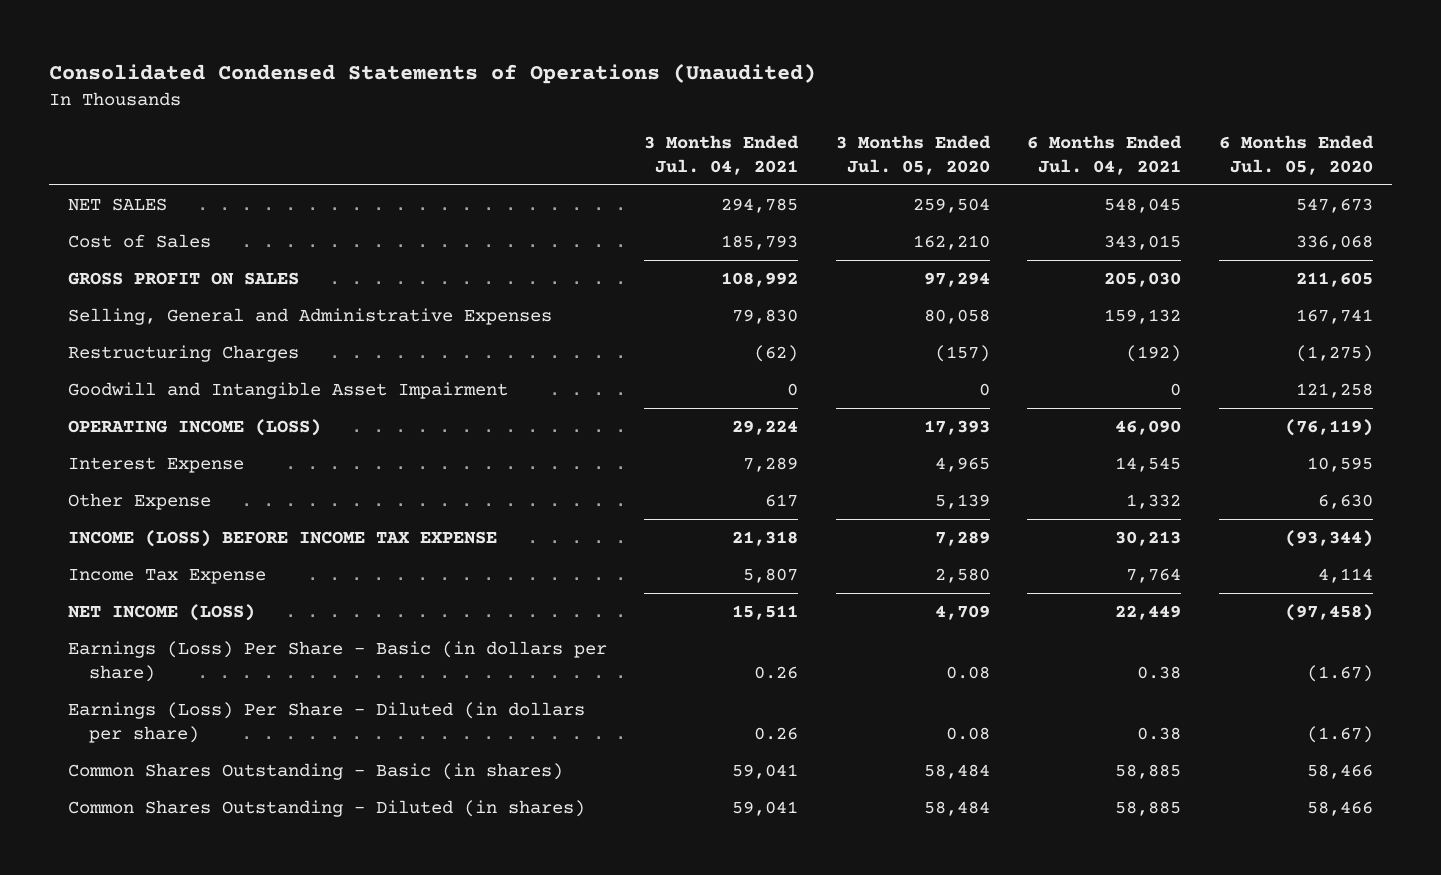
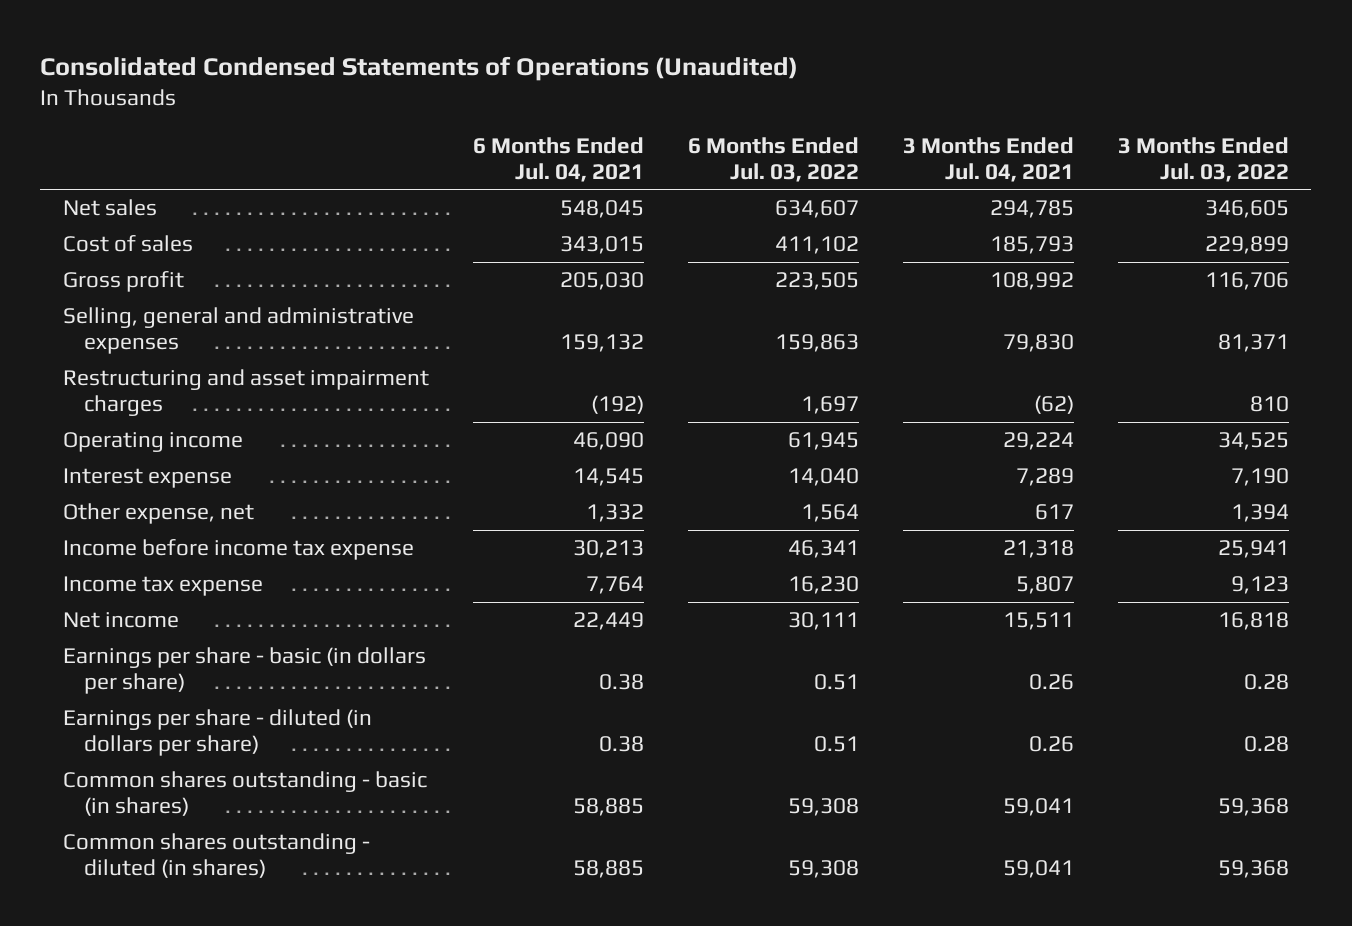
- | 3 Months Ended Jul. 04, 2021 | 3 Months Ended Jul. 05, 2020 | 6 Months Ended Jul. 04, 2021 | 6 Months Ended Jul. 05, 2020
+ | 6 Months Ended Jul. 04, 2021 | 6 Months Ended Jul. 03, 2022 | 3 Months Ended Jul. 04, 2021 | 3 Months Ended Jul. 03, 2022
- NET SALES | 294,785 | 259,504 | 548,045 | 547,673
- Cost of Sales | 185,793 | 162,210 | 343,015 | 336,068
- GROSS PROFIT ON SALES | 108,992 | 97,294 | 205,030 | 211,605
- Selling, General and Administrative Expenses | 79,830 | 80,058 | 159,132 | 167,741
- Restructuring Charges | (62) | (157) | (192) | (1,275)
- Goodwill and Intangible Asset Impairment | 0 | 0 | 0 | 121,258
- OPERATING INCOME (LOSS) | 29,224 | 17,393 | 46,090 | (76,119)
- Interest Expense | 7,289 | 4,965 | 14,545 | 10,595
- Other Expense | 617 | 5,139 | 1,332 | 6,630
- INCOME (LOSS) BEFORE INCOME TAX EXPENSE | 21,318 | 7,289 | 30,213 | (93,344)
- Income Tax Expense | 5,807 | 2,580 | 7,764 | 4,114
- NET INCOME (LOSS) | 15,511 | 4,709 | 22,449 | (97,458)
- Earnings (Loss) Per Share - Basic (in dollars per share) | 0.26 | 0.08 | 0.38 | (1.67)
- Earnings (Loss) Per Share - Diluted (in dollars per share) | 0.26 | 0.08 | 0.38 | (1.67)
- Common Shares Outstanding - Basic (in shares) | 59,041 | 58,484 | 58,885 | 58,466
- Common Shares Outstanding - Diluted (in shares) | 59,041 | 58,484 | 58,885 | 58,466
+ Net sales | 548,045 | 634,607 | 294,785 | 346,605
+ Cost of sales | 343,015 | 411,102 | 185,793 | 229,899
+ Gross profit | 205,030 | 223,505 | 108,992 | 116,706
+ Selling, general and administrative expenses | 159,132 | 159,863 | 79,830 | 81,371
+ Restructuring and asset impairment charges | (192) | 1,697 | (62) | 810
+ Operating income | 46,090 | 61,945 | 29,224 | 34,525
+ Interest expense | 14,545 | 14,040 | 7,289 | 7,190
+ Other expense, net | 1,332 | 1,564 | 617 | 1,394
+ Income before income tax expense | 30,213 | 46,341 | 21,318 | 25,941
+ Income tax expense | 7,764 | 16,230 | 5,807 | 9,123
+ Net income | 22,449 | 30,111 | 15,511 | 16,818
+ Earnings per share - basic (in dollars per share) | 0.38 | 0.51 | 0.26 | 0.28
+ Earnings per share - diluted (in dollars per share) | 0.38 | 0.51 | 0.26 | 0.28
+ Common shares outstanding - basic (in shares) | 58,885 | 59,308 | 59,041 | 59,368
+ Common shares outstanding - diluted (in shares) | 58,885 | 59,308 | 59,041 | 59,368

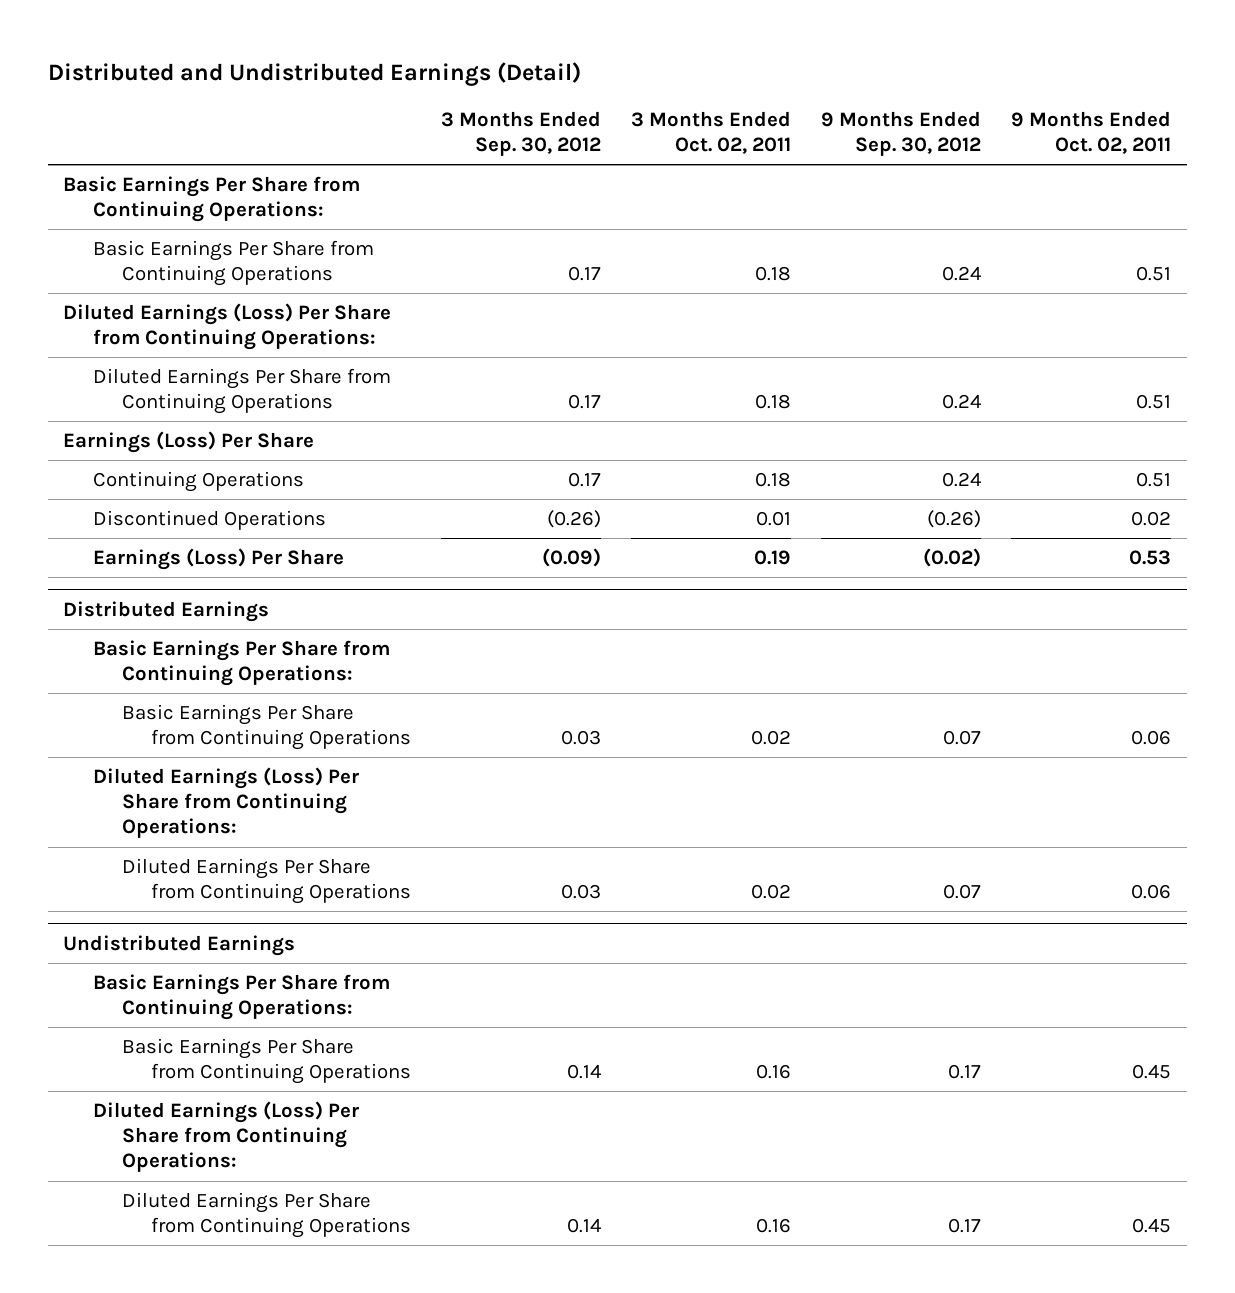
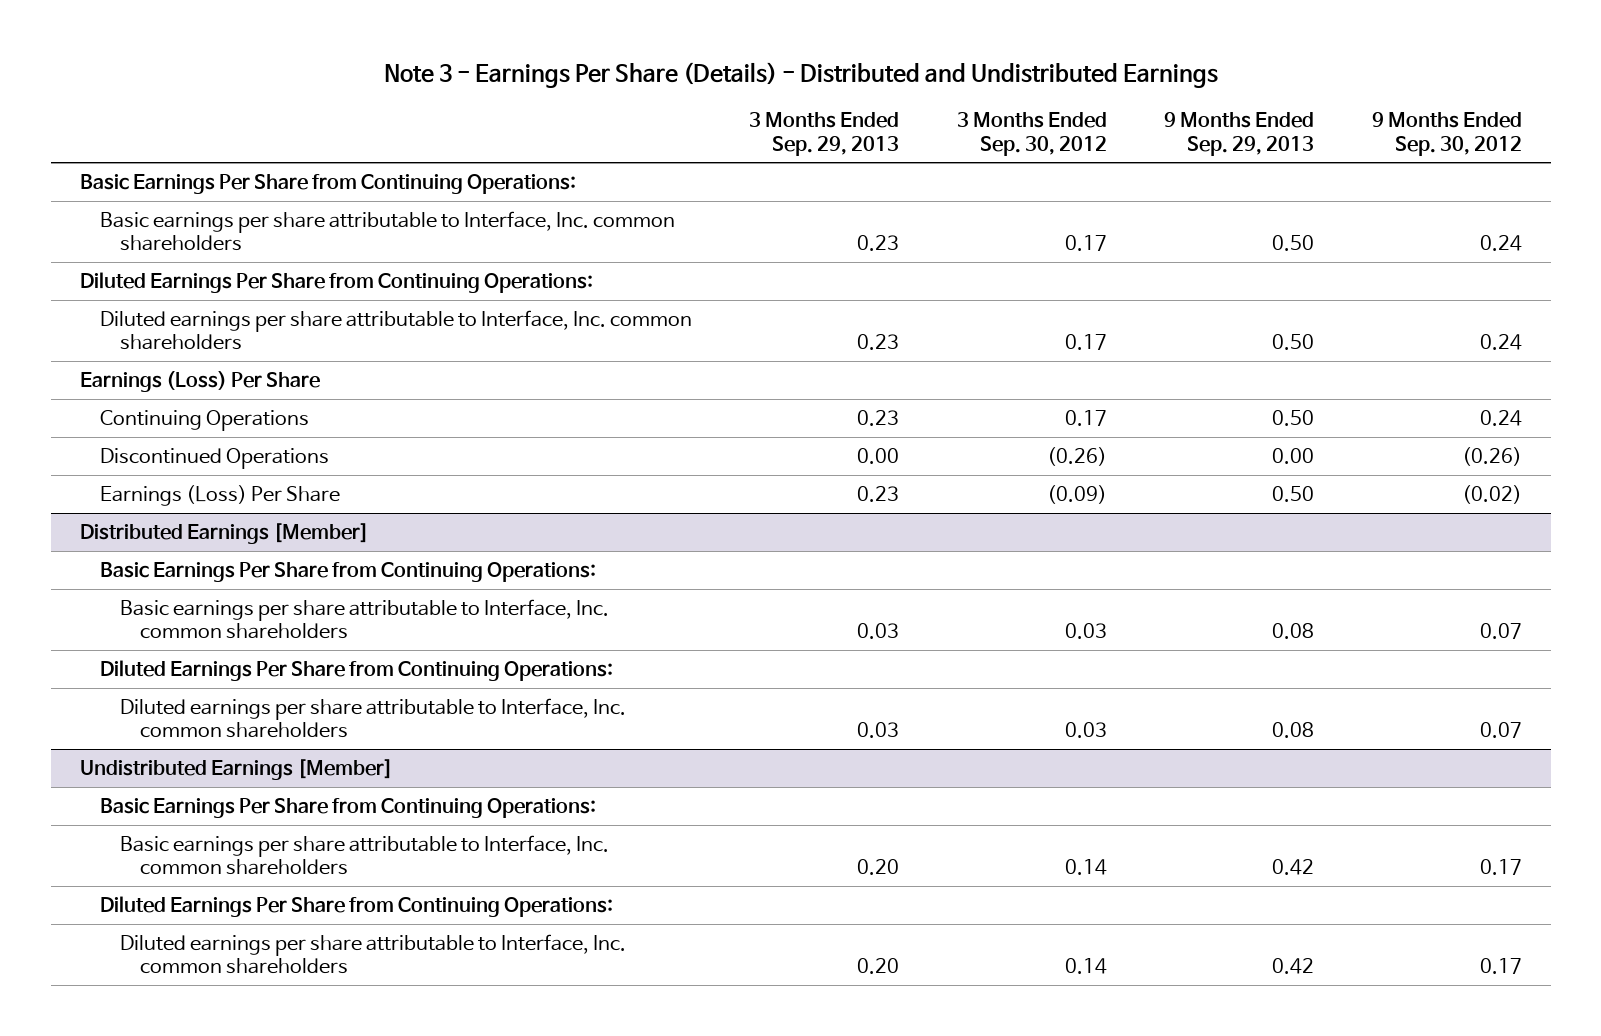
- Distributed and Undistributed Earnings (Detail)
+ Note 3 - Earnings Per Share (Details) - Distributed and Undistributed Earnings
- | 3 Months Ended Sep. 30, 2012 | 3 Months Ended Oct. 02, 2011 | 9 Months Ended Sep. 30, 2012 | 9 Months Ended Oct. 02, 2011
+ | 3 Months Ended Sep. 29, 2013 | 3 Months Ended Sep. 30, 2012 | 9 Months Ended Sep. 29, 2013 | 9 Months Ended Sep. 30, 2012
- Basic Earnings Per Share from Continuing Operations | 0.17 | 0.18 | 0.24 | 0.51
- Diluted Earnings (Loss) Per Share from Continuing Operations:
- Diluted Earnings Per Share from Continuing Operations | 0.17 | 0.18 | 0.24 | 0.51
+ Basic earnings per share attributable to Interface, Inc. common shareholders | 0.23 | 0.17 | 0.50 | 0.24
+ Diluted Earnings Per Share from Continuing Operations:
+ Diluted earnings per share attributable to Interface, Inc. common shareholders | 0.23 | 0.17 | 0.50 | 0.24
- Distributed Earnings
+ Distributed Earnings [Member]
- Basic Earnings Per Share from Continuing Operations | 0.03 | 0.02 | 0.07 | 0.06
- Diluted Earnings (Loss) Per Share from Continuing Operations:
- Diluted Earnings Per Share from Continuing Operations | 0.03 | 0.02 | 0.07 | 0.06
- Undistributed Earnings
+ Basic earnings per share attributable to Interface, Inc. common shareholders | 0.03 | 0.03 | 0.08 | 0.07
+ Diluted Earnings Per Share from Continuing Operations:
+ Diluted earnings per share attributable to Interface, Inc. common shareholders | 0.03 | 0.03 | 0.08 | 0.07
+ Undistributed Earnings [Member]
- Basic Earnings Per Share from Continuing Operations | 0.14 | 0.16 | 0.17 | 0.45
- Diluted Earnings (Loss) Per Share from Continuing Operations:
- Diluted Earnings Per Share from Continuing Operations | 0.14 | 0.16 | 0.17 | 0.45
+ Basic earnings per share attributable to Interface, Inc. common shareholders | 0.20 | 0.14 | 0.42 | 0.17
+ Diluted Earnings Per Share from Continuing Operations:
+ Diluted earnings per share attributable to Interface, Inc. common shareholders | 0.20 | 0.14 | 0.42 | 0.17

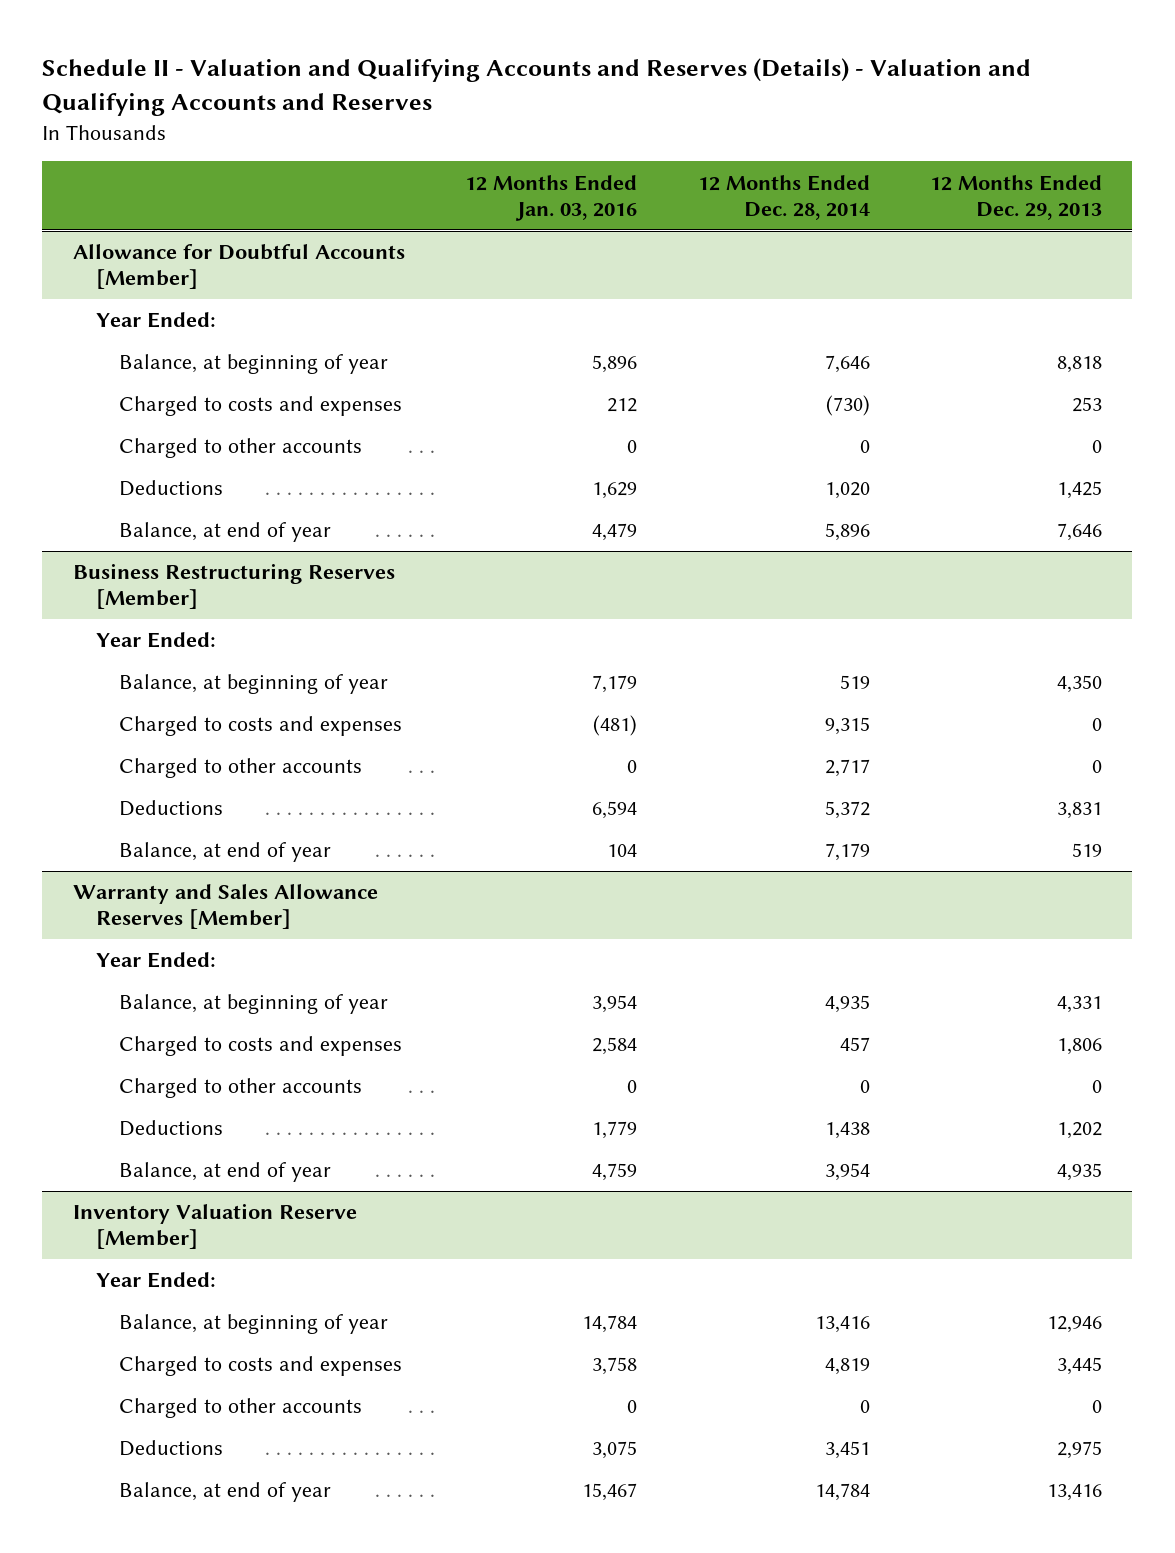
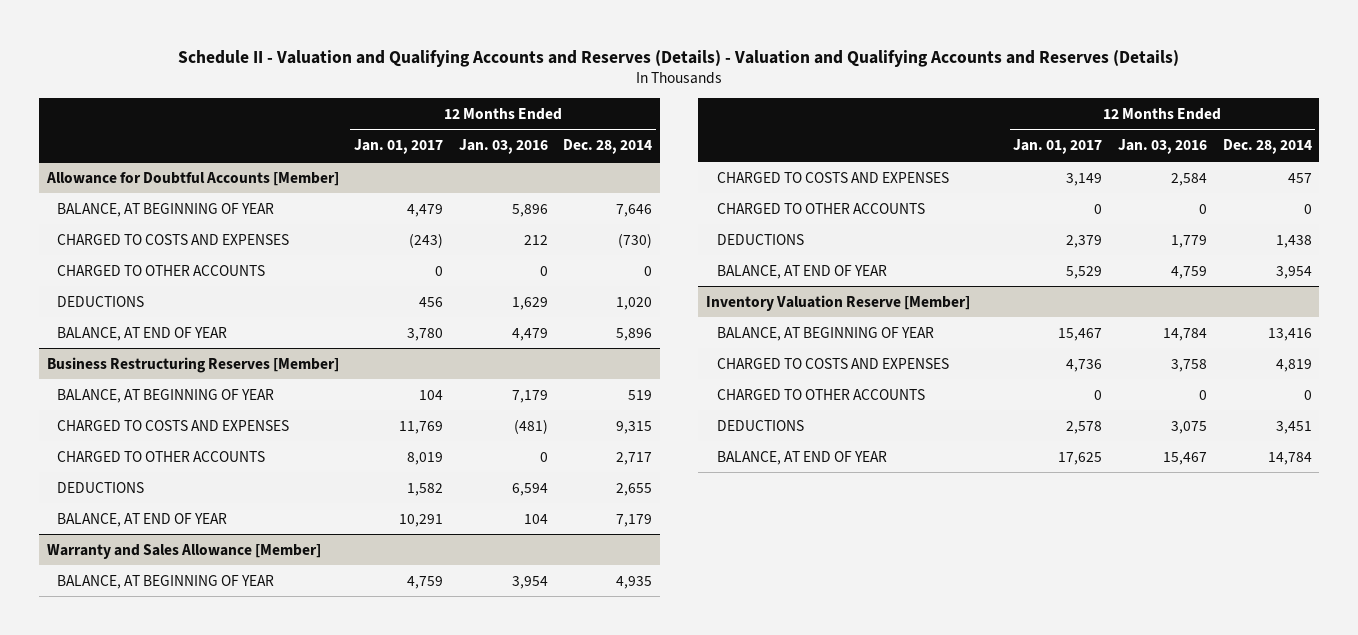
- Schedule II - Valuation and Qualifying Accounts and Reserves (Details) - Valuation and Qualifying Accounts and Reserves
+ Schedule II - Valuation and Qualifying Accounts and Reserves (Details) - Valuation and Qualifying Accounts and Reserves (Details)
- | 12 Months Ended Jan. 03, 2016 | 12 Months Ended Dec. 28, 2014 | 12 Months Ended Dec. 29, 2013
+ | 12 Months Ended Jan. 01, 2017 | 12 Months Ended Jan. 03, 2016 | 12 Months Ended Dec. 28, 2014
@ Allowance for Doubtful Accounts [Member]
- Year Ended:
- Balance, at beginning of year | 5,896 | 7,646 | 8,818
- Charged to costs and expenses | 212 | (730) | 253
- Charged to other accounts | 0 | 0 | 0
- Deductions | 1,629 | 1,020 | 1,425
- Balance, at end of year | 4,479 | 5,896 | 7,646
+ BALANCE, AT BEGINNING OF YEAR | 4,479 | 5,896 | 7,646
+ CHARGED TO COSTS AND EXPENSES | (243) | 212 | (730)
+ CHARGED TO OTHER ACCOUNTS | 0 | 0 | 0
+ DEDUCTIONS | 456 | 1,629 | 1,020
+ BALANCE, AT END OF YEAR | 3,780 | 4,479 | 5,896
@ Business Restructuring Reserves [Member]
- Year Ended:
- Balance, at beginning of year | 7,179 | 519 | 4,350
- Charged to costs and expenses | (481) | 9,315 | 0
- Charged to other accounts | 0 | 2,717 | 0
- Deductions | 6,594 | 5,372 | 3,831
- Balance, at end of year | 104 | 7,179 | 519
- Warranty and Sales Allowance Reserves [Member]
- Year Ended:
- Balance, at beginning of year | 3,954 | 4,935 | 4,331
- Charged to costs and expenses | 2,584 | 457 | 1,806
- Charged to other accounts | 0 | 0 | 0
- Deductions | 1,779 | 1,438 | 1,202
- Balance, at end of year | 4,759 | 3,954 | 4,935
@ Business Restructuring Reserves [Member]
+ BALANCE, AT BEGINNING OF YEAR | 104 | 7,179 | 519
+ CHARGED TO COSTS AND EXPENSES | 11,769 | (481) | 9,315
+ CHARGED TO OTHER ACCOUNTS | 8,019 | 0 | 2,717
+ DEDUCTIONS | 1,582 | 6,594 | 2,655
+ BALANCE, AT END OF YEAR | 10,291 | 104 | 7,179
+ Warranty and Sales Allowance [Member]
+ BALANCE, AT BEGINNING OF YEAR | 4,759 | 3,954 | 4,935
+ CHARGED TO COSTS AND EXPENSES | 3,149 | 2,584 | 457
+ CHARGED TO OTHER ACCOUNTS | 0 | 0 | 0
+ DEDUCTIONS | 2,379 | 1,779 | 1,438
+ BALANCE, AT END OF YEAR | 5,529 | 4,759 | 3,954
@ Inventory Valuation Reserve [Member]
- Year Ended:
- Balance, at beginning of year | 14,784 | 13,416 | 12,946
- Charged to costs and expenses | 3,758 | 4,819 | 3,445
- Charged to other accounts | 0 | 0 | 0
- Deductions | 3,075 | 3,451 | 2,975
- Balance, at end of year | 15,467 | 14,784 | 13,416
+ BALANCE, AT BEGINNING OF YEAR | 15,467 | 14,784 | 13,416
+ CHARGED TO COSTS AND EXPENSES | 4,736 | 3,758 | 4,819
+ CHARGED TO OTHER ACCOUNTS | 0 | 0 | 0
+ DEDUCTIONS | 2,578 | 3,075 | 3,451
+ BALANCE, AT END OF YEAR | 17,625 | 15,467 | 14,784

